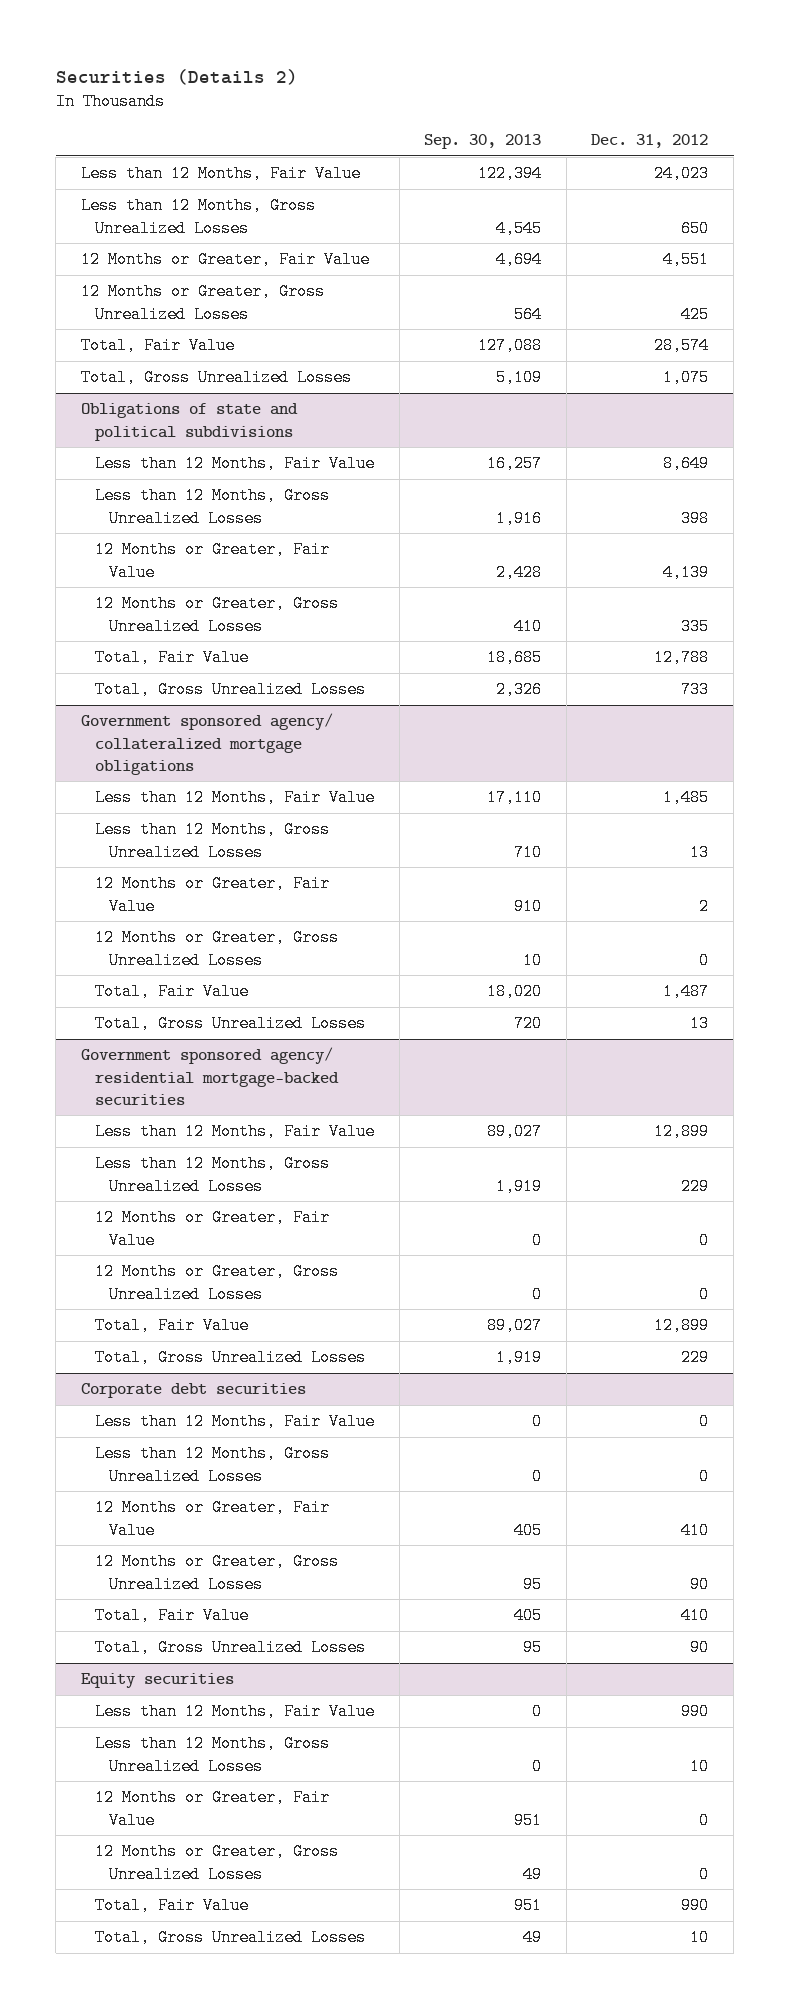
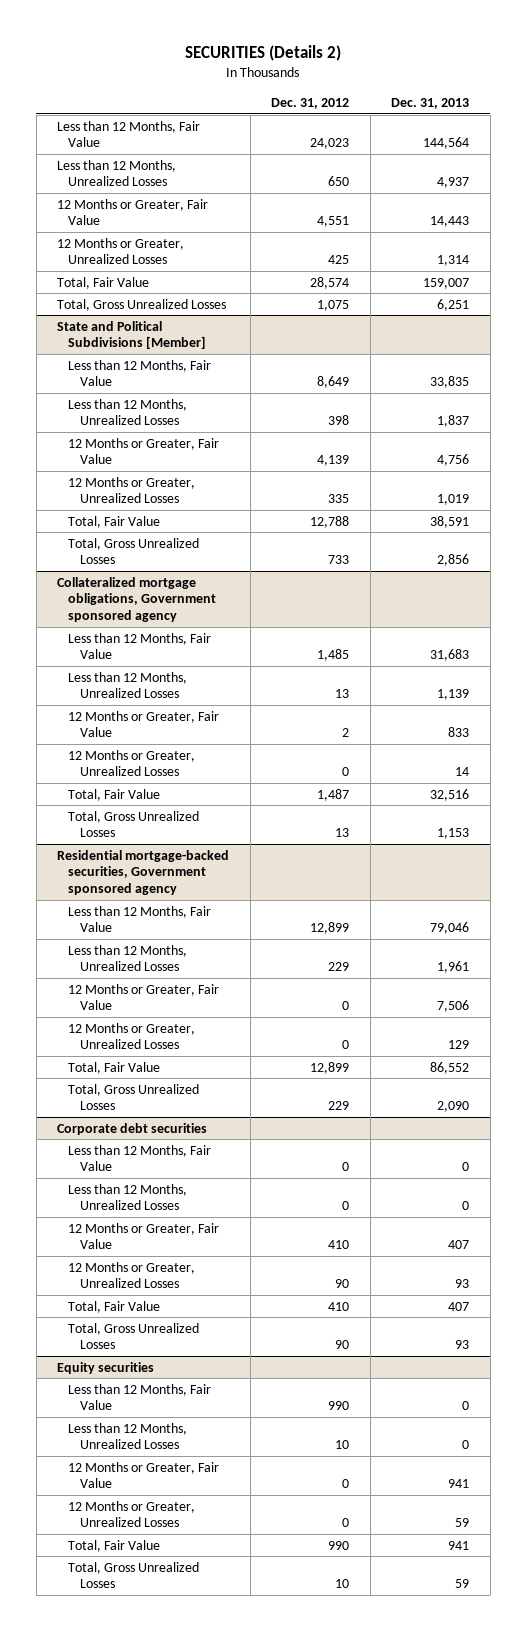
- Securities (Details 2)
+ SECURITIES (Details 2)
- | Sep. 30, 2013 | Dec. 31, 2012
+ | Dec. 31, 2012 | Dec. 31, 2013
- Less than 12 Months, Gross Unrealized Losses | 4,545 | 650
+ Less than 12 Months, Unrealized Losses | 650 | 4,937
- 12 Months or Greater, Gross Unrealized Losses | 564 | 425
+ 12 Months or Greater, Unrealized Losses | 425 | 1,314
- Obligations of state and political subdivisions
+ State and Political Subdivisions [Member]
- Less than 12 Months, Gross Unrealized Losses | 1,916 | 398
+ Less than 12 Months, Unrealized Losses | 398 | 1,837
- 12 Months or Greater, Gross Unrealized Losses | 410 | 335
+ 12 Months or Greater, Unrealized Losses | 335 | 1,019
- Government sponsored agency/ collateralized mortgage obligations
+ Collateralized mortgage obligations, Government sponsored agency
- Less than 12 Months, Gross Unrealized Losses | 710 | 13
+ Less than 12 Months, Unrealized Losses | 13 | 1,139
- 12 Months or Greater, Gross Unrealized Losses | 10 | 0
+ 12 Months or Greater, Unrealized Losses | 0 | 14
- Government sponsored agency/ residential mortgage-backed securities
+ Residential mortgage-backed securities, Government sponsored agency
- Less than 12 Months, Gross Unrealized Losses | 1,919 | 229
+ Less than 12 Months, Unrealized Losses | 229 | 1,961
- 12 Months or Greater, Gross Unrealized Losses | 0 | 0
+ 12 Months or Greater, Unrealized Losses | 0 | 129
@ Corporate debt securities
- Less than 12 Months, Gross Unrealized Losses | 0 | 0
+ Less than 12 Months, Unrealized Losses | 0 | 0
- 12 Months or Greater, Gross Unrealized Losses | 95 | 90
+ 12 Months or Greater, Unrealized Losses | 90 | 93
@ Equity securities
- Less than 12 Months, Gross Unrealized Losses | 0 | 10
+ Less than 12 Months, Unrealized Losses | 10 | 0
- 12 Months or Greater, Gross Unrealized Losses | 49 | 0
+ 12 Months or Greater, Unrealized Losses | 0 | 59

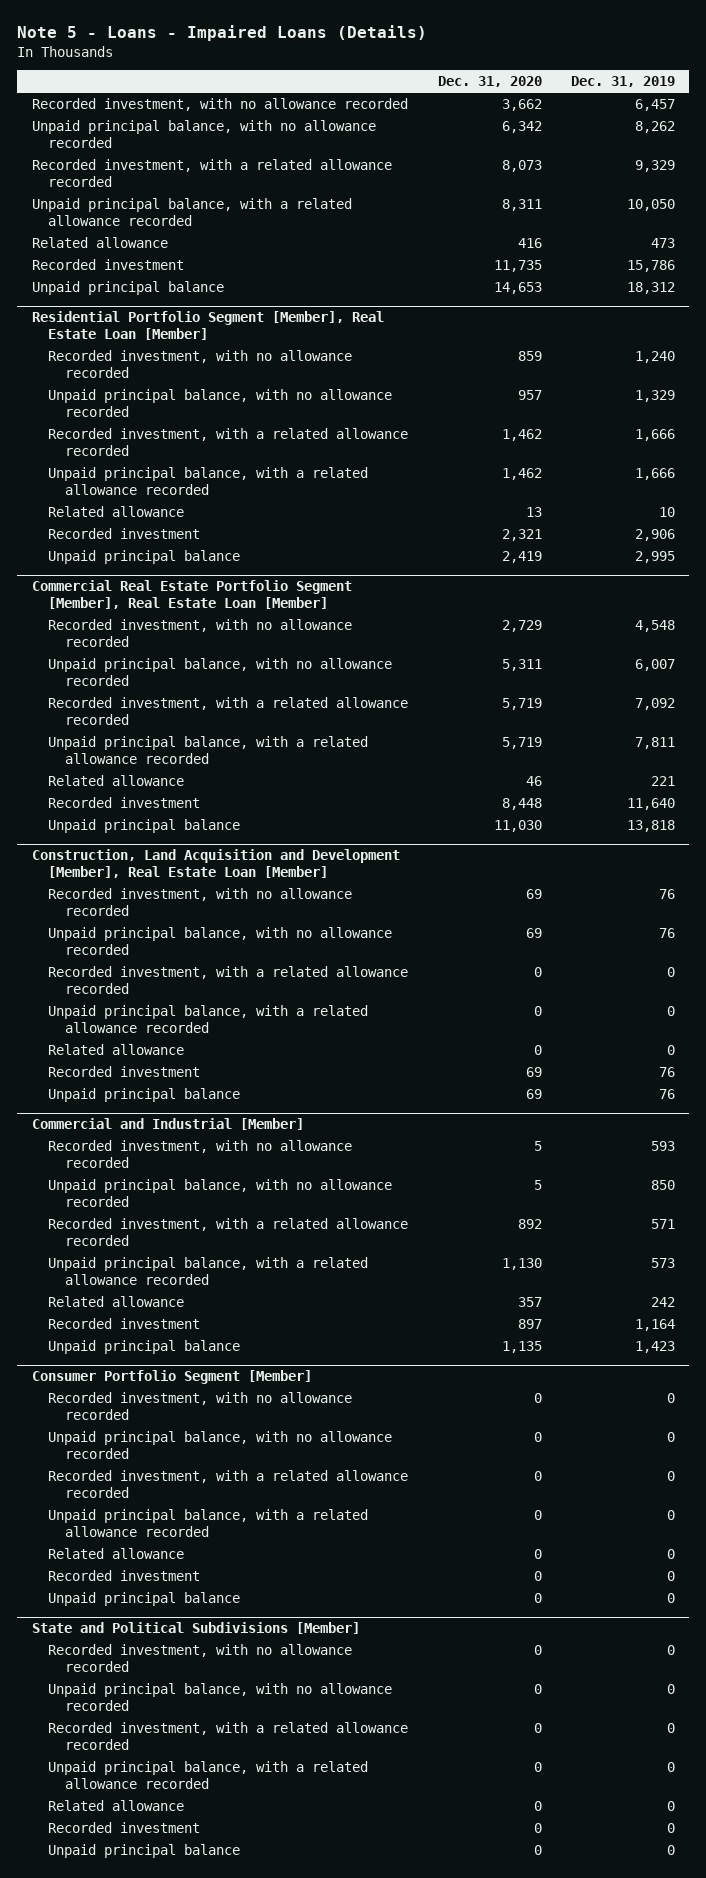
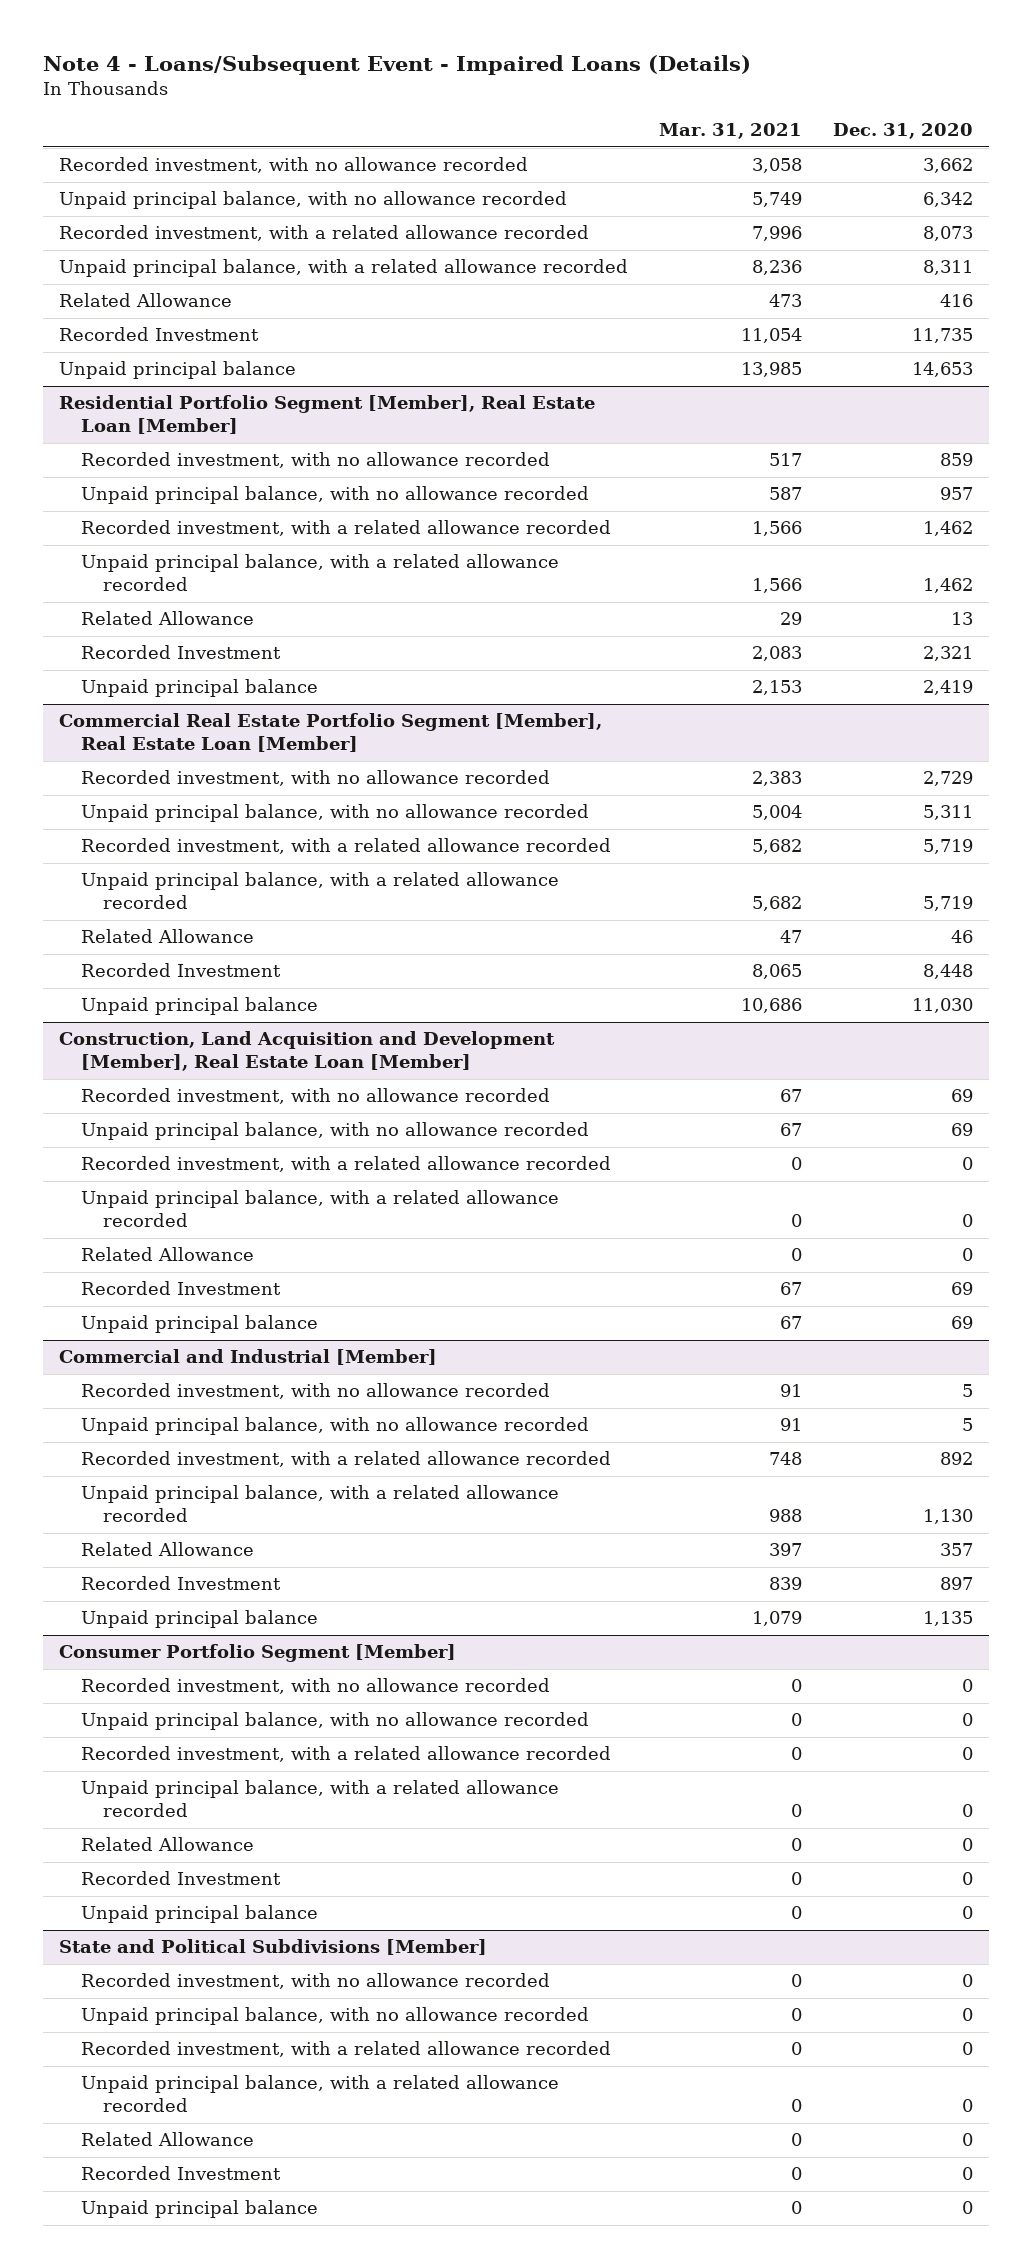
- Note 5 - Loans - Impaired Loans (Details)
+ Note 4 - Loans/Subsequent Event - Impaired Loans (Details)
- | Dec. 31, 2020 | Dec. 31, 2019
+ | Mar. 31, 2021 | Dec. 31, 2020
- Related allowance | 416 | 473
- Recorded investment | 11,735 | 15,786
+ Related Allowance | 473 | 416
+ Recorded Investment | 11,054 | 11,735
@ Residential Portfolio Segment [Member], Real Estate Loan [Member]
- Related allowance | 13 | 10
- Recorded investment | 2,321 | 2,906
+ Related Allowance | 29 | 13
+ Recorded Investment | 2,083 | 2,321
@ Commercial Real Estate Portfolio Segment [Member], Real Estate Loan [Member]
- Related allowance | 46 | 221
- Recorded investment | 8,448 | 11,640
+ Related Allowance | 47 | 46
+ Recorded Investment | 8,065 | 8,448
@ Construction, Land Acquisition and Development [Member], Real Estate Loan [Member]
- Related allowance | 0 | 0
- Recorded investment | 69 | 76
+ Related Allowance | 0 | 0
+ Recorded Investment | 67 | 69
@ Commercial and Industrial [Member]
- Related allowance | 357 | 242
- Recorded investment | 897 | 1,164
+ Related Allowance | 397 | 357
+ Recorded Investment | 839 | 897
@ Consumer Portfolio Segment [Member]
- Related allowance | 0 | 0
- Recorded investment | 0 | 0
+ Related Allowance | 0 | 0
+ Recorded Investment | 0 | 0
@ State and Political Subdivisions [Member]
- Related allowance | 0 | 0
- Recorded investment | 0 | 0
+ Related Allowance | 0 | 0
+ Recorded Investment | 0 | 0

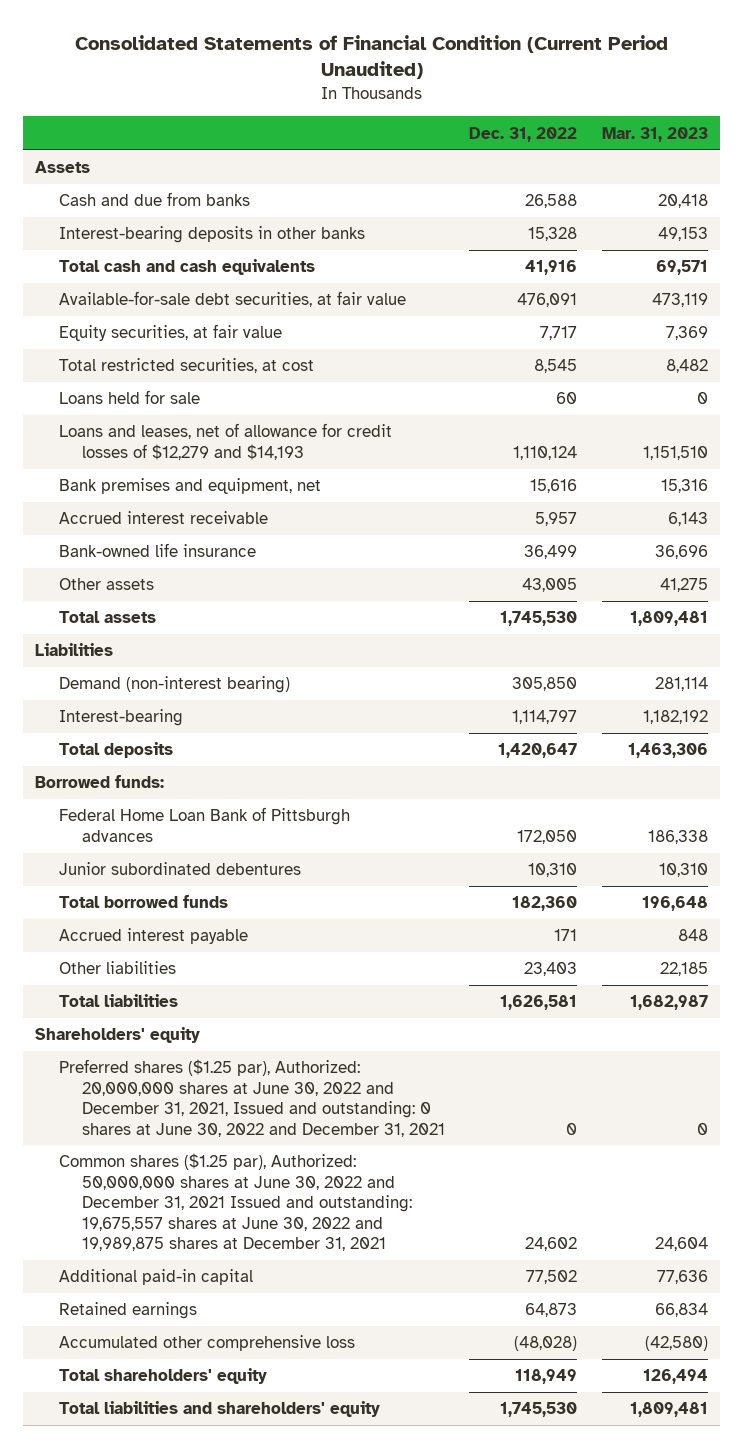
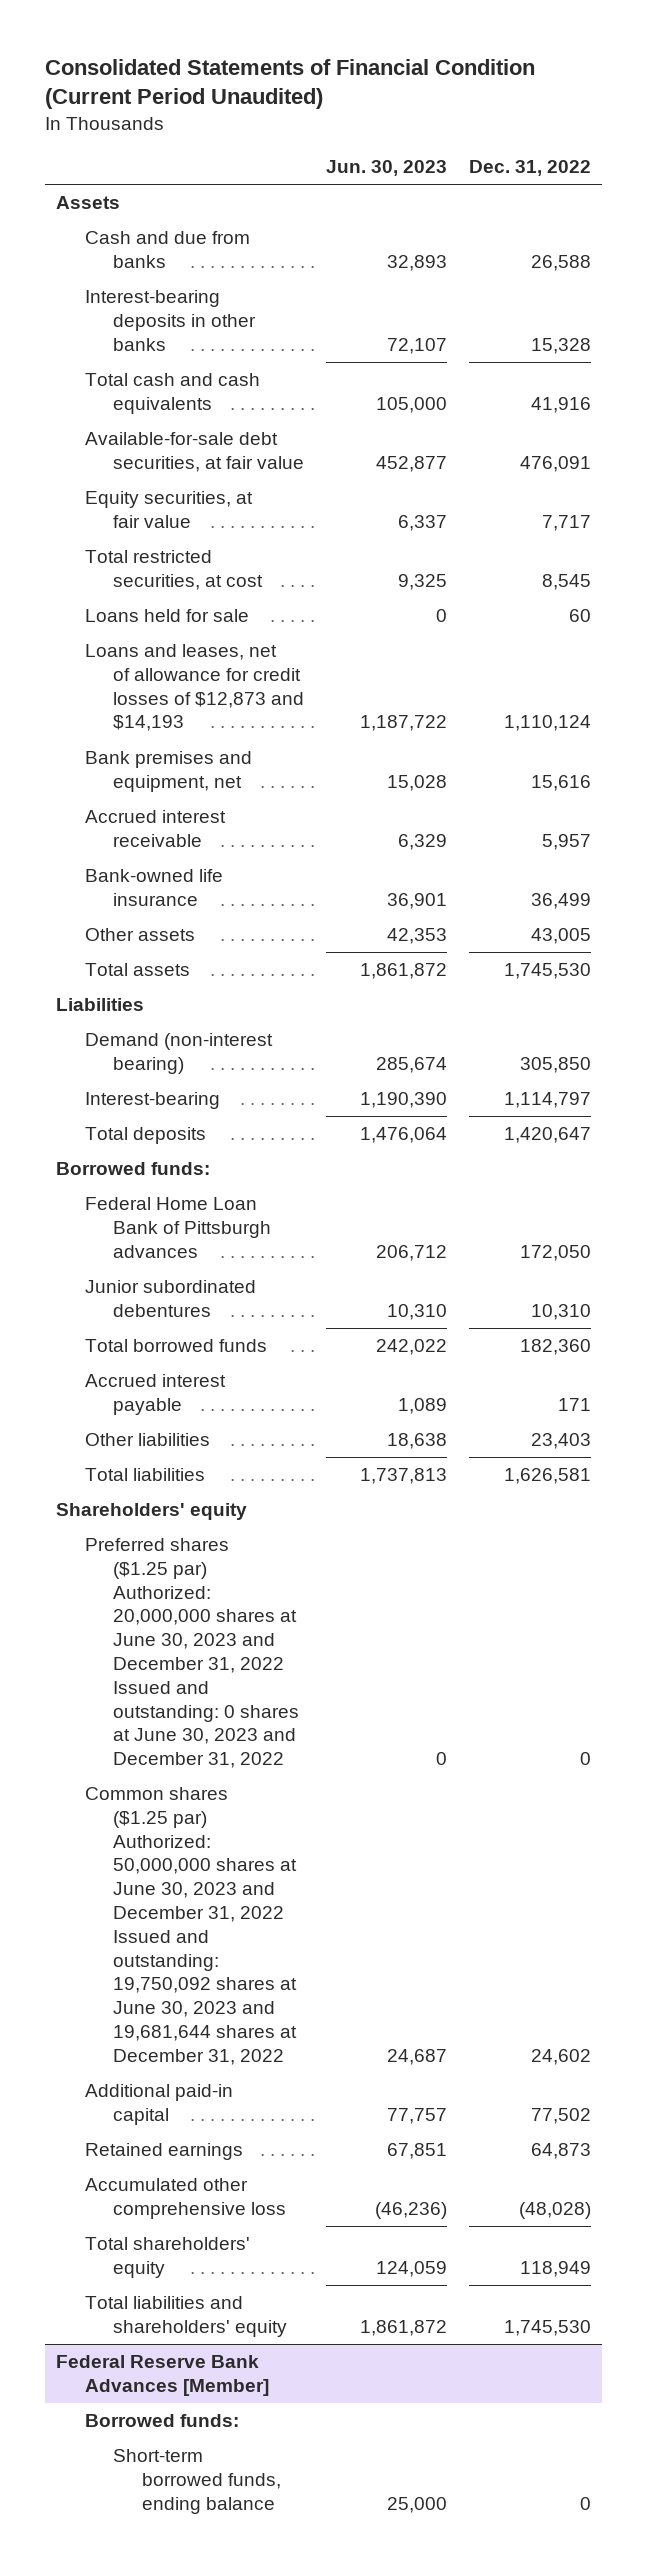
- | Dec. 31, 2022 | Mar. 31, 2023
+ | Jun. 30, 2023 | Dec. 31, 2022
- Loans and leases, net of allowance for credit losses of $12,279 and $14,193 | 1,110,124 | 1,151,510
+ Loans and leases, net of allowance for credit losses of $12,873 and $14,193 | 1,187,722 | 1,110,124
- Preferred shares ($1.25 par), Authorized: 20,000,000 shares at June 30, 2022 and December 31, 2021, Issued and outstanding: 0 shares at June 30, 2022 and December 31, 2021 | 0 | 0
- Common shares ($1.25 par), Authorized: 50,000,000 shares at June 30, 2022 and December 31, 2021 Issued and outstanding: 19,675,557 shares at June 30, 2022 and 19,989,875 shares at December 31, 2021 | 24,602 | 24,604
+ Preferred shares ($1.25 par) Authorized: 20,000,000 shares at June 30, 2023 and December 31, 2022 Issued and outstanding: 0 shares at June 30, 2023 and December 31, 2022 | 0 | 0
+ Common shares ($1.25 par) Authorized: 50,000,000 shares at June 30, 2023 and December 31, 2022 Issued and outstanding: 19,750,092 shares at June 30, 2023 and 19,681,644 shares at December 31, 2022 | 24,687 | 24,602
+ Federal Reserve Bank Advances [Member]
+ Borrowed funds:
+ Short-term borrowed funds, ending balance | 25,000 | 0

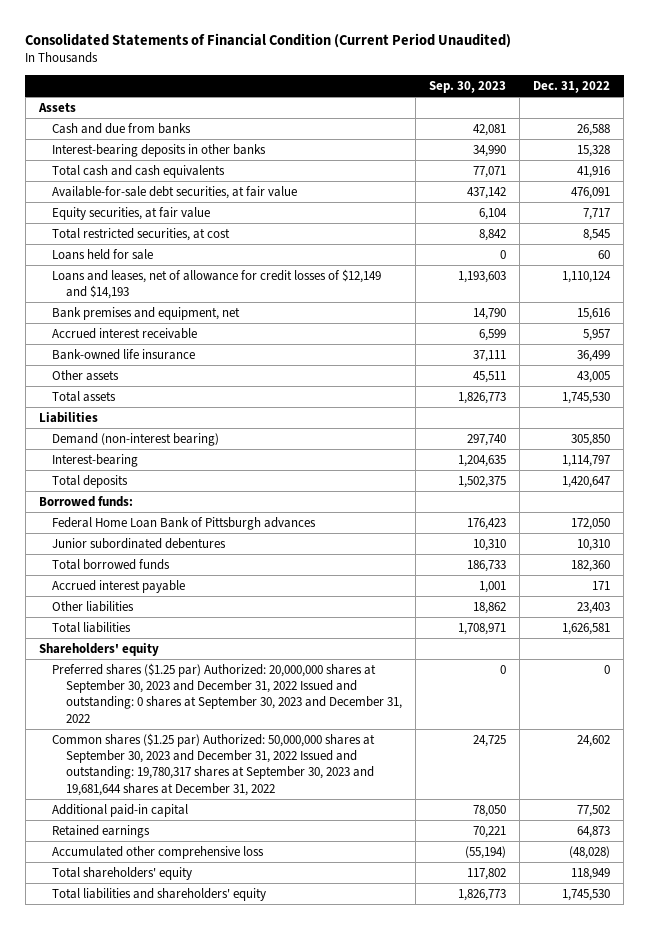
- | Jun. 30, 2023 | Dec. 31, 2022
+ | Sep. 30, 2023 | Dec. 31, 2022
- Loans and leases, net of allowance for credit losses of $12,873 and $14,193 | 1,187,722 | 1,110,124
+ Loans and leases, net of allowance for credit losses of $12,149 and $14,193 | 1,193,603 | 1,110,124
- Preferred shares ($1.25 par) Authorized: 20,000,000 shares at June 30, 2023 and December 31, 2022 Issued and outstanding: 0 shares at June 30, 2023 and December 31, 2022 | 0 | 0
- Common shares ($1.25 par) Authorized: 50,000,000 shares at June 30, 2023 and December 31, 2022 Issued and outstanding: 19,750,092 shares at June 30, 2023 and 19,681,644 shares at December 31, 2022 | 24,687 | 24,602
+ Preferred shares ($1.25 par) Authorized: 20,000,000 shares at September 30, 2023 and December 31, 2022 Issued and outstanding: 0 shares at September 30, 2023 and December 31, 2022 | 0 | 0
+ Common shares ($1.25 par) Authorized: 50,000,000 shares at September 30, 2023 and December 31, 2022 Issued and outstanding: 19,780,317 shares at September 30, 2023 and 19,681,644 shares at December 31, 2022 | 24,725 | 24,602
- Federal Reserve Bank Advances [Member]
- Borrowed funds:
- Short-term borrowed funds, ending balance | 25,000 | 0

